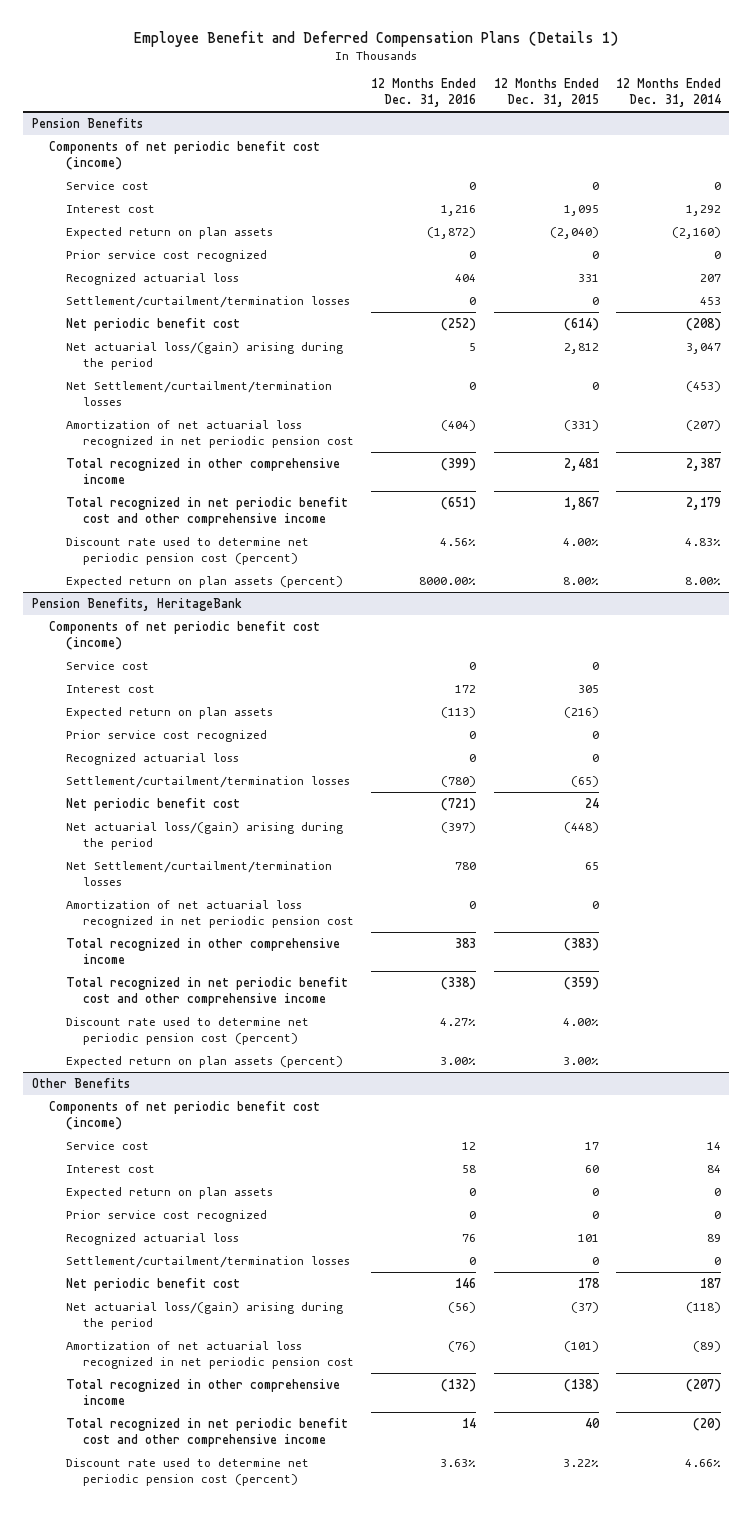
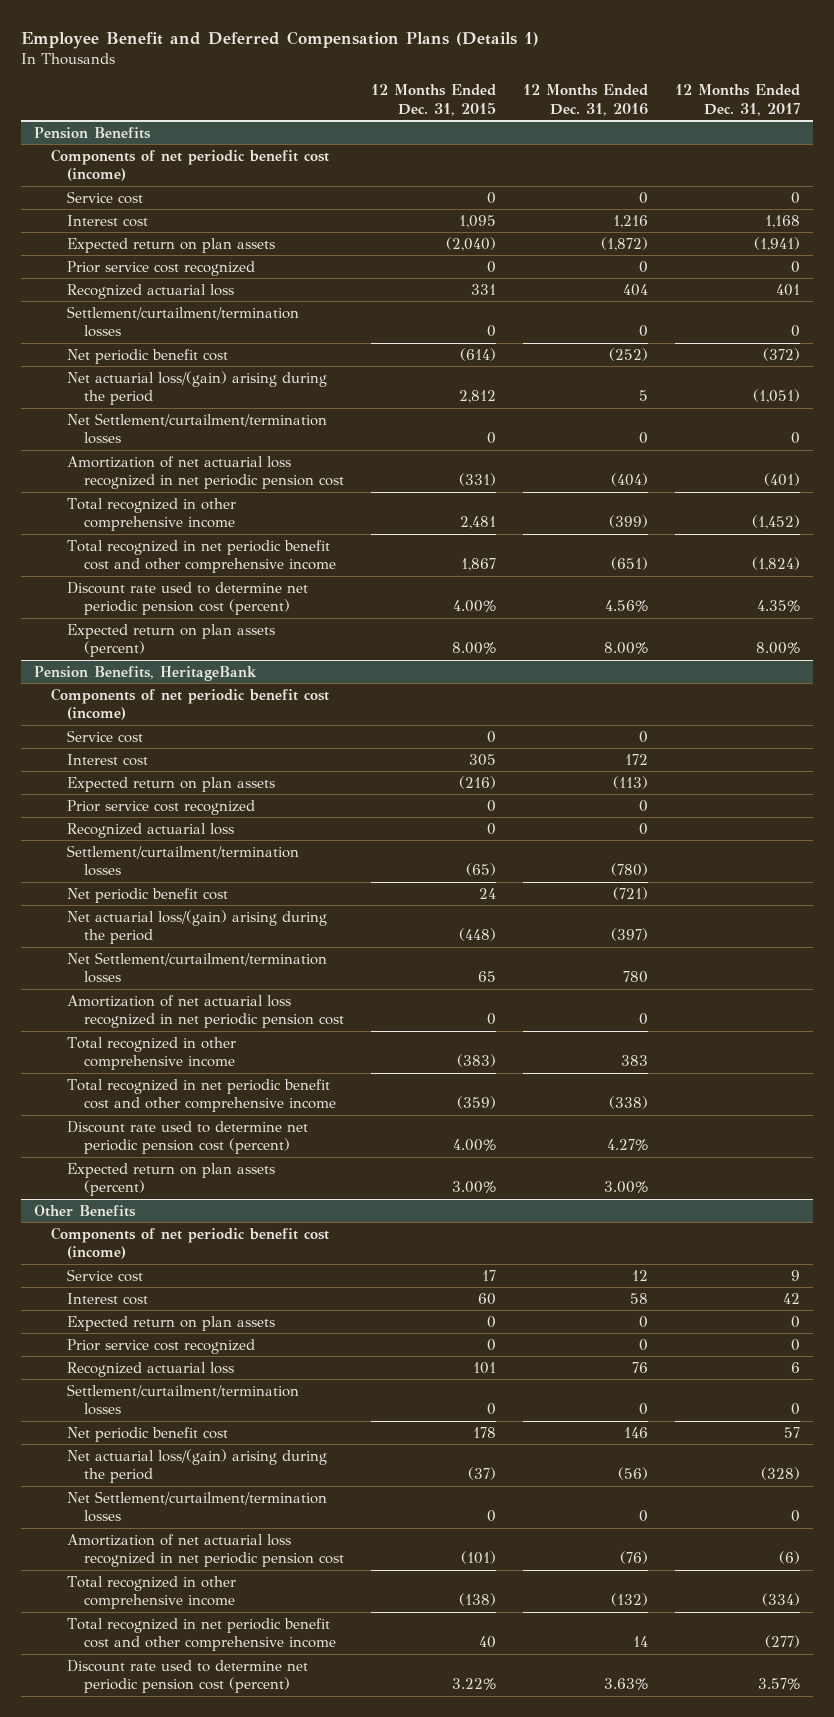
- | 12 Months Ended Dec. 31, 2016 | 12 Months Ended Dec. 31, 2015 | 12 Months Ended Dec. 31, 2014
+ | 12 Months Ended Dec. 31, 2015 | 12 Months Ended Dec. 31, 2016 | 12 Months Ended Dec. 31, 2017
@ Pension Benefits
- Expected return on plan assets (percent) | 8000.00% | 8.00% | 8.00%
+ Expected return on plan assets (percent) | 8.00% | 8.00% | 8.00%
@ Other Benefits
+ Net Settlement/curtailment/termination losses | 0 | 0 | 0

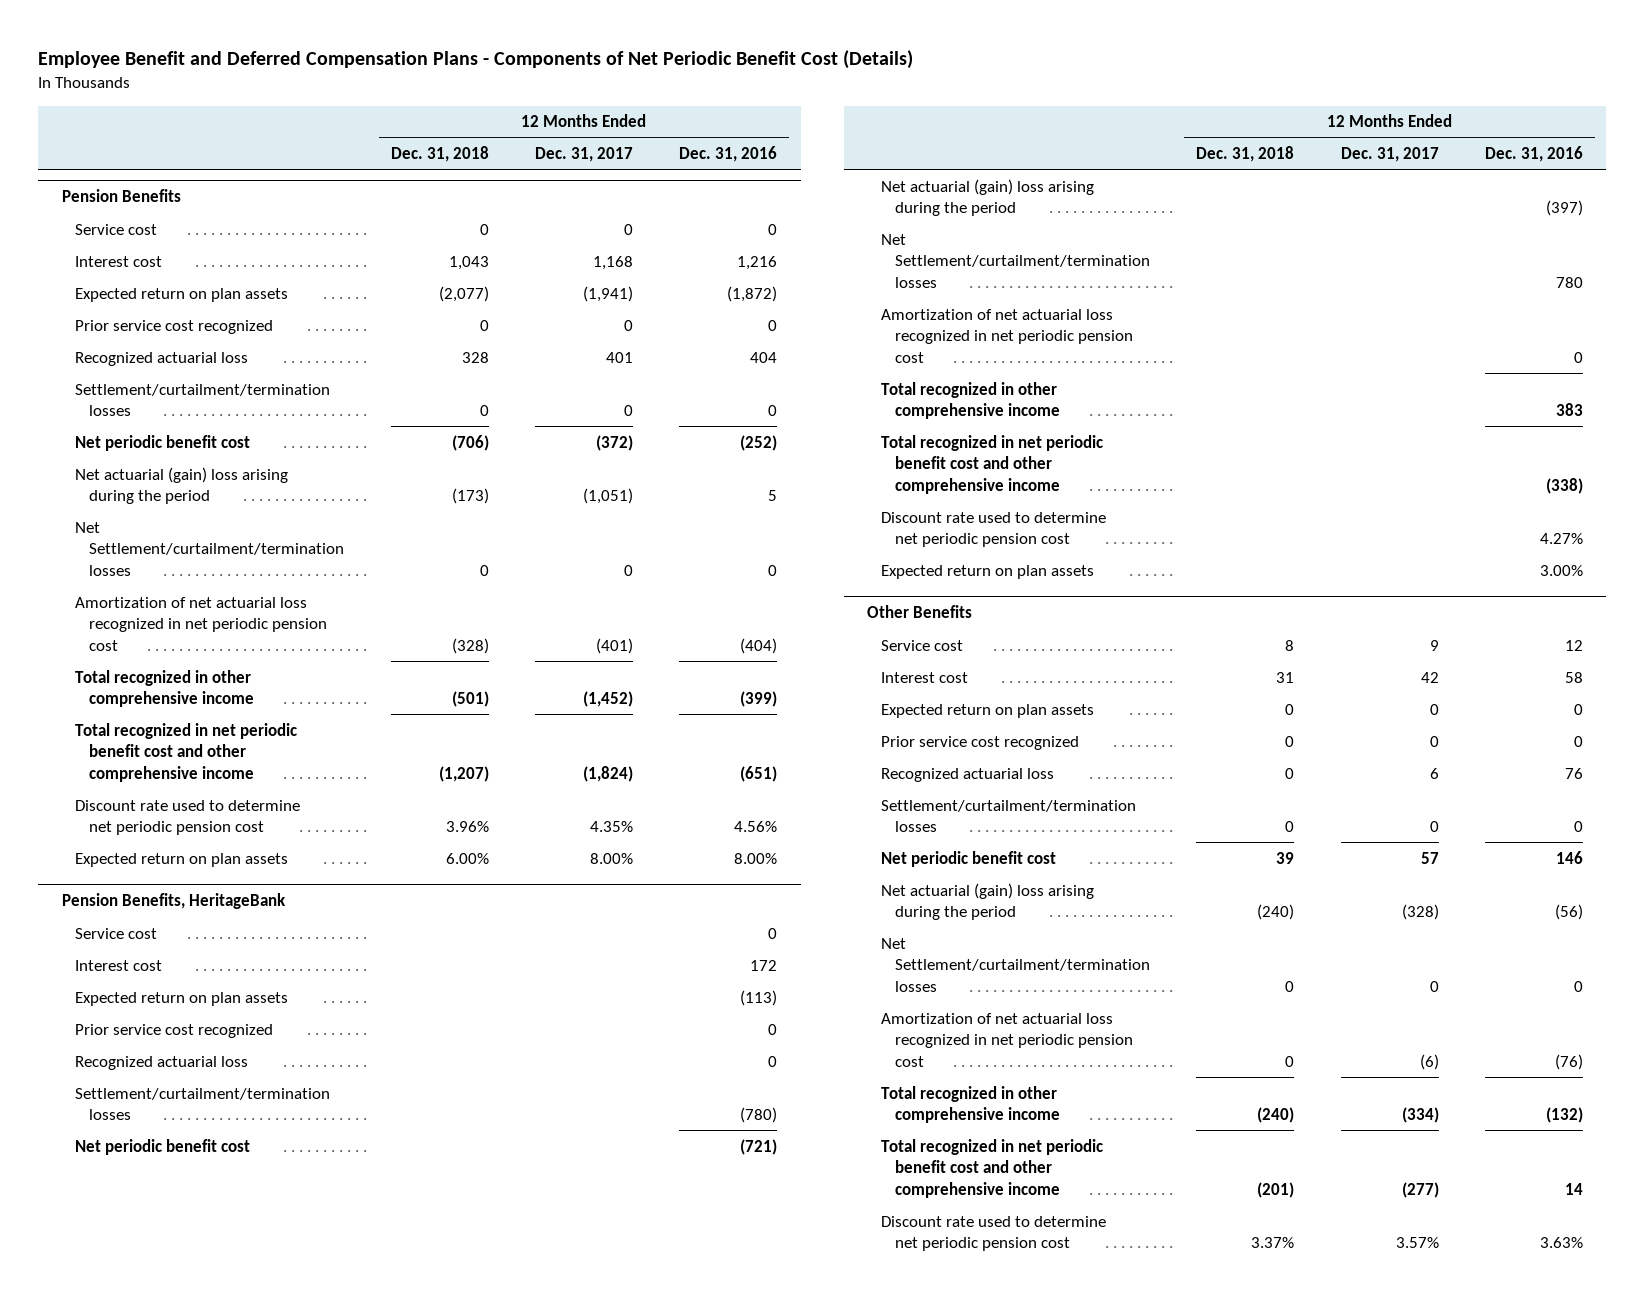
- Employee Benefit and Deferred Compensation Plans (Details 1)
+ Employee Benefit and Deferred Compensation Plans - Components of Net Periodic Benefit Cost (Details)
- | 12 Months Ended Dec. 31, 2015 | 12 Months Ended Dec. 31, 2016 | 12 Months Ended Dec. 31, 2017
+ | 12 Months Ended Dec. 31, 2018 | 12 Months Ended Dec. 31, 2017 | 12 Months Ended Dec. 31, 2016
@ Pension Benefits
- Components of net periodic benefit cost (income)
- Net actuarial loss/(gain) arising during the period | 2,812 | 5 | (1,051)
+ Net actuarial (gain) loss arising during the period | (173) | (1,051) | 5
- Discount rate used to determine net periodic pension cost (percent) | 4.00% | 4.56% | 4.35%
- Expected return on plan assets (percent) | 8.00% | 8.00% | 8.00%
+ Discount rate used to determine net periodic pension cost | 3.96% | 4.35% | 4.56%
+ Expected return on plan assets | 6.00% | 8.00% | 8.00%
@ Pension Benefits, HeritageBank
- Components of net periodic benefit cost (income)
- Net actuarial loss/(gain) arising during the period | (448) | (397) |
+ Net actuarial (gain) loss arising during the period | | | (397)
- Discount rate used to determine net periodic pension cost (percent) | 4.00% | 4.27% |
- Expected return on plan assets (percent) | 3.00% | 3.00% |
+ Discount rate used to determine net periodic pension cost | | | 4.27%
+ Expected return on plan assets | | | 3.00%
@ Other Benefits
- Components of net periodic benefit cost (income)
- Net actuarial loss/(gain) arising during the period | (37) | (56) | (328)
+ Net actuarial (gain) loss arising during the period | (240) | (328) | (56)
- Discount rate used to determine net periodic pension cost (percent) | 3.22% | 3.63% | 3.57%
+ Discount rate used to determine net periodic pension cost | 3.37% | 3.57% | 3.63%

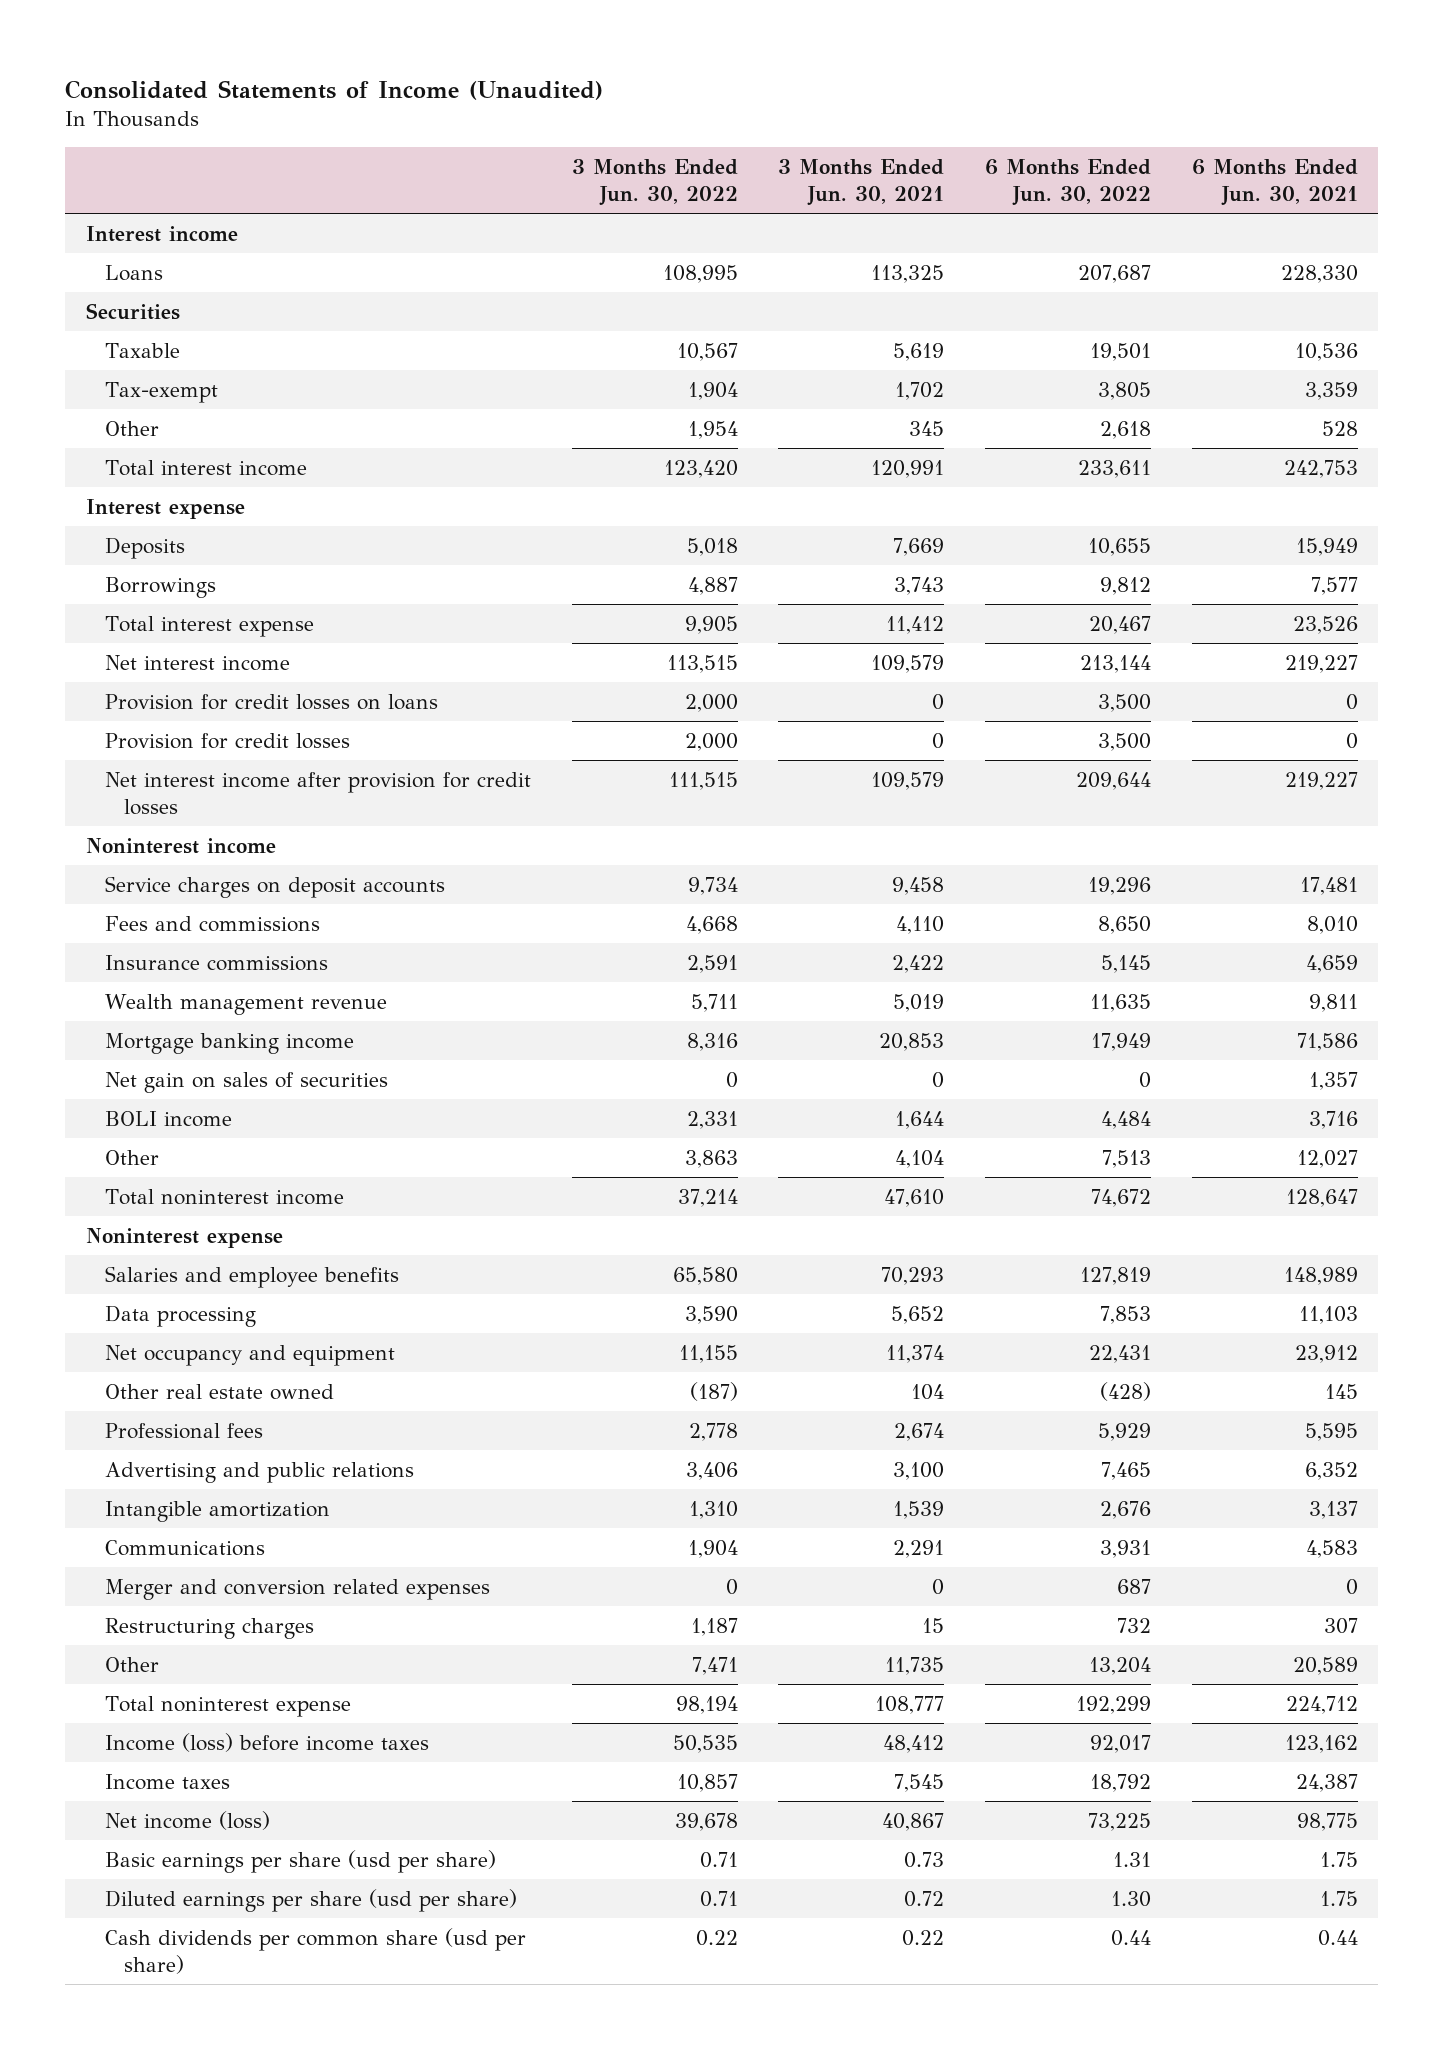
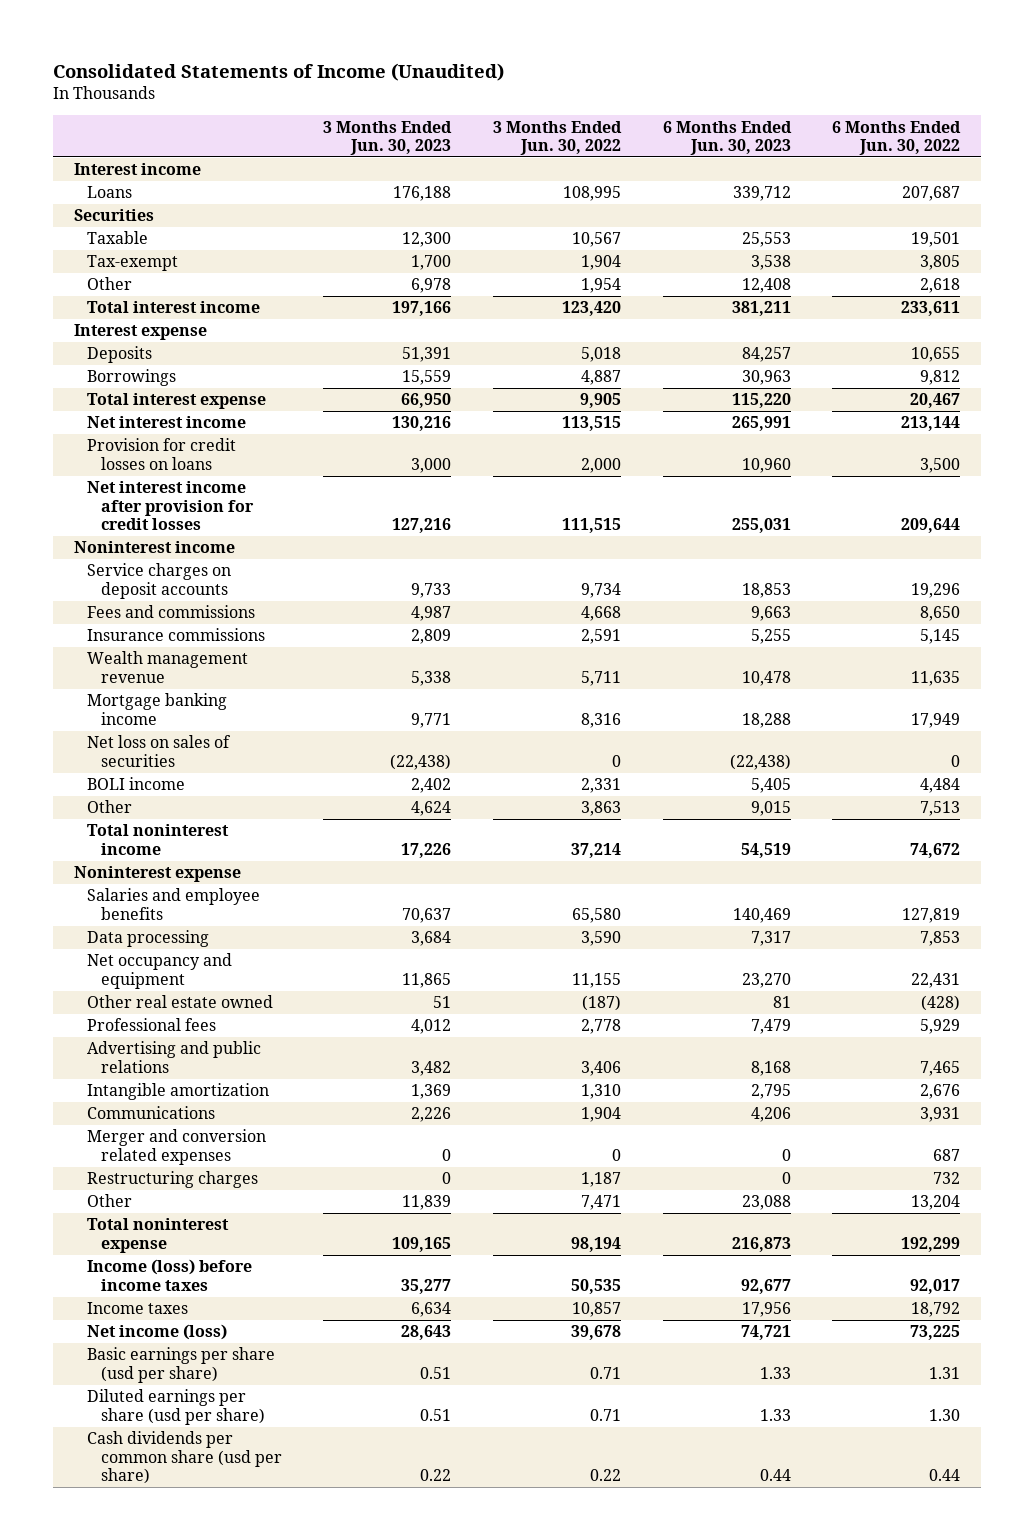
- | 3 Months Ended Jun. 30, 2022 | 3 Months Ended Jun. 30, 2021 | 6 Months Ended Jun. 30, 2022 | 6 Months Ended Jun. 30, 2021
+ | 3 Months Ended Jun. 30, 2023 | 3 Months Ended Jun. 30, 2022 | 6 Months Ended Jun. 30, 2023 | 6 Months Ended Jun. 30, 2022
- Provision for credit losses | 2,000 | 0 | 3,500 | 0
- Net gain on sales of securities | 0 | 0 | 0 | 1,357
+ Net loss on sales of securities | (22,438) | 0 | (22,438) | 0

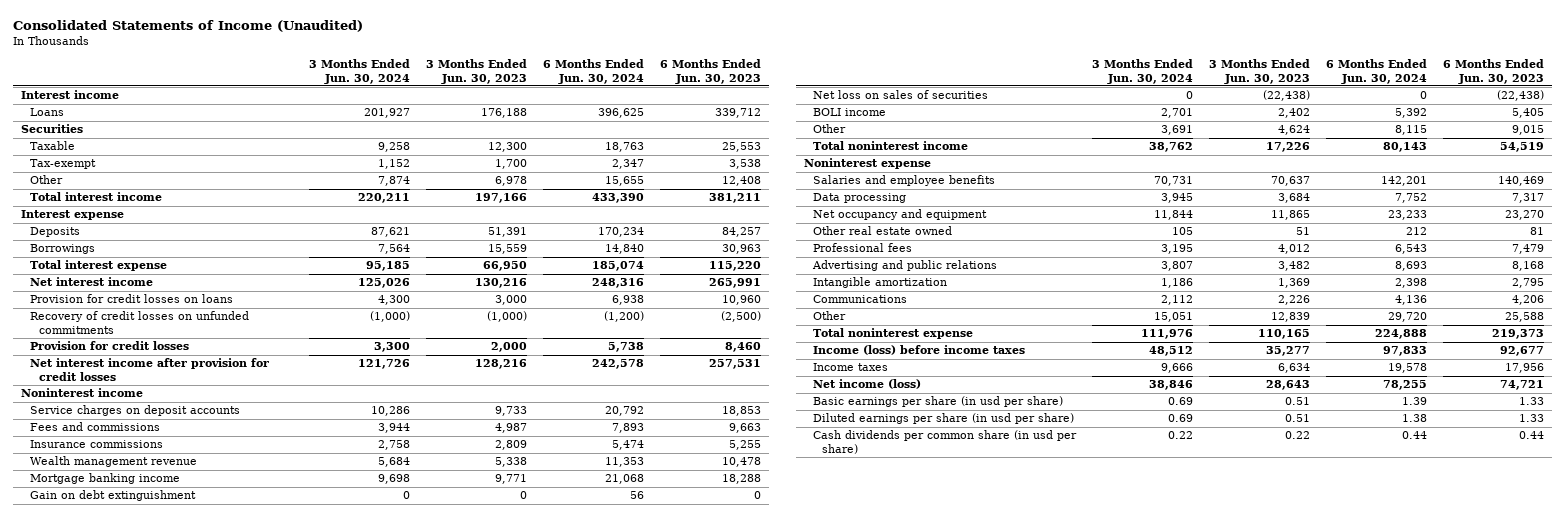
- | 3 Months Ended Jun. 30, 2023 | 3 Months Ended Jun. 30, 2022 | 6 Months Ended Jun. 30, 2023 | 6 Months Ended Jun. 30, 2022
+ | 3 Months Ended Jun. 30, 2024 | 3 Months Ended Jun. 30, 2023 | 6 Months Ended Jun. 30, 2024 | 6 Months Ended Jun. 30, 2023
- Net interest income after provision for credit losses | 127,216 | 111,515 | 255,031 | 209,644
+ Recovery of credit losses on unfunded commitments | (1,000) | (1,000) | (1,200) | (2,500)
+ Provision for credit losses | 3,300 | 2,000 | 5,738 | 8,460
+ Net interest income after provision for credit losses | 121,726 | 128,216 | 242,578 | 257,531
+ Gain on debt extinguishment | 0 | 0 | 56 | 0
- Merger and conversion related expenses | 0 | 0 | 0 | 687
- Restructuring charges | 0 | 1,187 | 0 | 732
- Other | 11,839 | 7,471 | 23,088 | 13,204
- Total noninterest expense | 109,165 | 98,194 | 216,873 | 192,299
+ Other | 15,051 | 12,839 | 29,720 | 25,588
+ Total noninterest expense | 111,976 | 110,165 | 224,888 | 219,373
- Basic earnings per share (usd per share) | 0.51 | 0.71 | 1.33 | 1.31
- Diluted earnings per share (usd per share) | 0.51 | 0.71 | 1.33 | 1.30
- Cash dividends per common share (usd per share) | 0.22 | 0.22 | 0.44 | 0.44
+ Basic earnings per share (in usd per share) | 0.69 | 0.51 | 1.39 | 1.33
+ Diluted earnings per share (in usd per share) | 0.69 | 0.51 | 1.38 | 1.33
+ Cash dividends per common share (in usd per share) | 0.22 | 0.22 | 0.44 | 0.44

